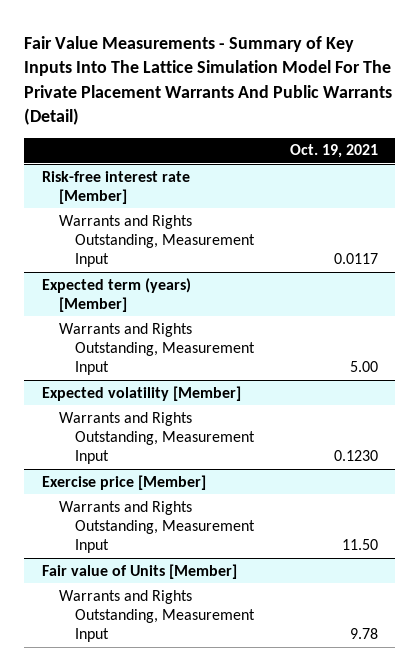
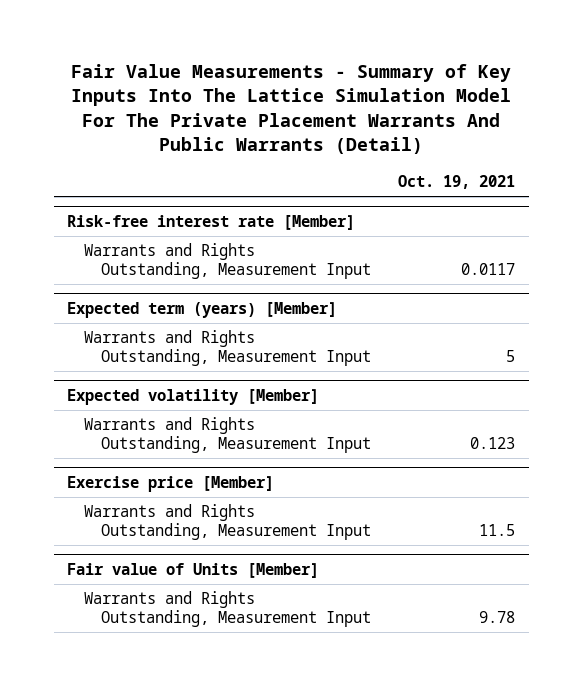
@ Expected term (years) [Member]
- Warrants and Rights Outstanding, Measurement Input | 5.00
+ Warrants and Rights Outstanding, Measurement Input | 5
@ Expected volatility [Member]
- Warrants and Rights Outstanding, Measurement Input | 0.1230
+ Warrants and Rights Outstanding, Measurement Input | 0.123
@ Exercise price [Member]
- Warrants and Rights Outstanding, Measurement Input | 11.50
+ Warrants and Rights Outstanding, Measurement Input | 11.5

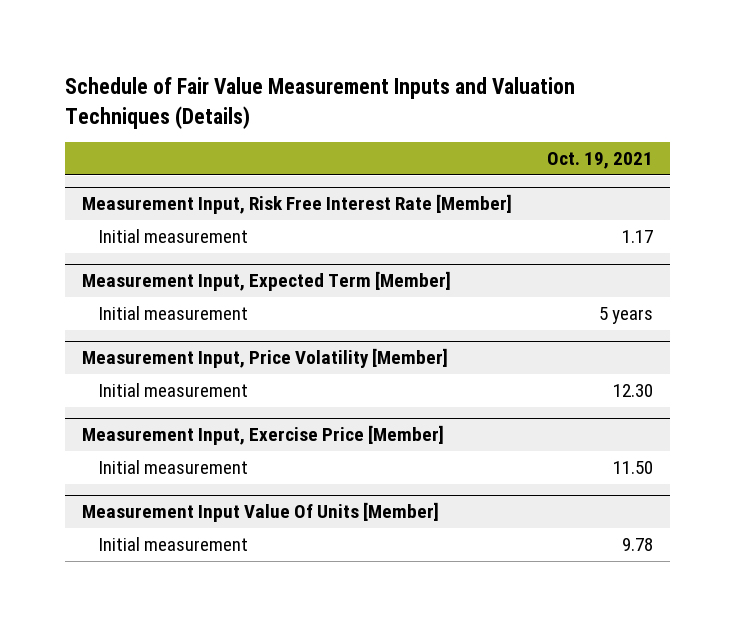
- Fair Value Measurements - Summary of Key Inputs Into The Lattice Simulation Model For The Private Placement Warrants And Public Warrants (Detail)
+ Schedule of Fair Value Measurement Inputs and Valuation Techniques (Details)
- Risk-free interest rate [Member]
- Warrants and Rights Outstanding, Measurement Input | 0.0117
- Expected term (years) [Member]
- Warrants and Rights Outstanding, Measurement Input | 5
- Expected volatility [Member]
- Warrants and Rights Outstanding, Measurement Input | 0.123
- Exercise price [Member]
- Warrants and Rights Outstanding, Measurement Input | 11.5
- Fair value of Units [Member]
- Warrants and Rights Outstanding, Measurement Input | 9.78
+ Measurement Input, Risk Free Interest Rate [Member]
+ Initial measurement | 1.17
+ Measurement Input, Expected Term [Member]
+ Initial measurement | 5 years
+ Measurement Input, Price Volatility [Member]
+ Initial measurement | 12.30
+ Measurement Input, Exercise Price [Member]
+ Initial measurement | 11.50
+ Measurement Input Value Of Units [Member]
+ Initial measurement | 9.78

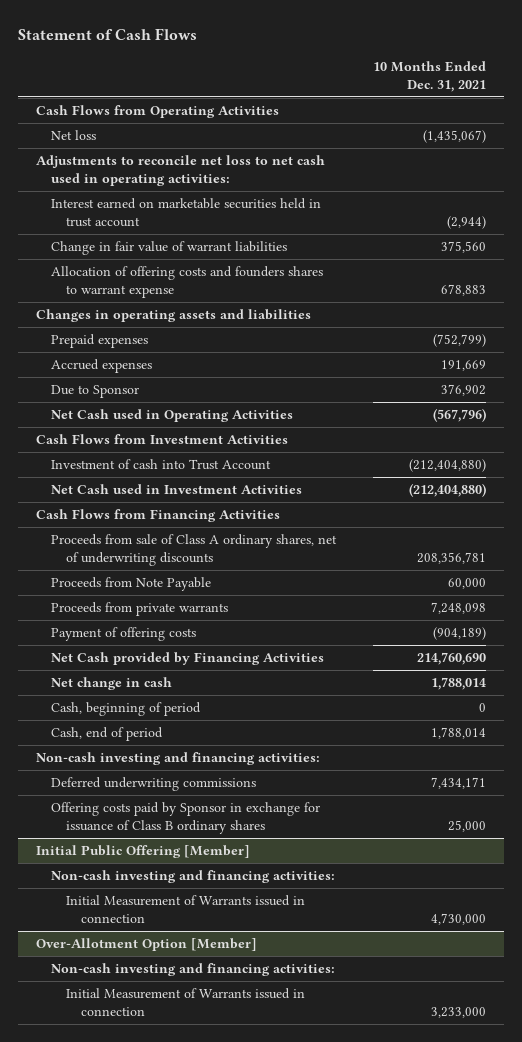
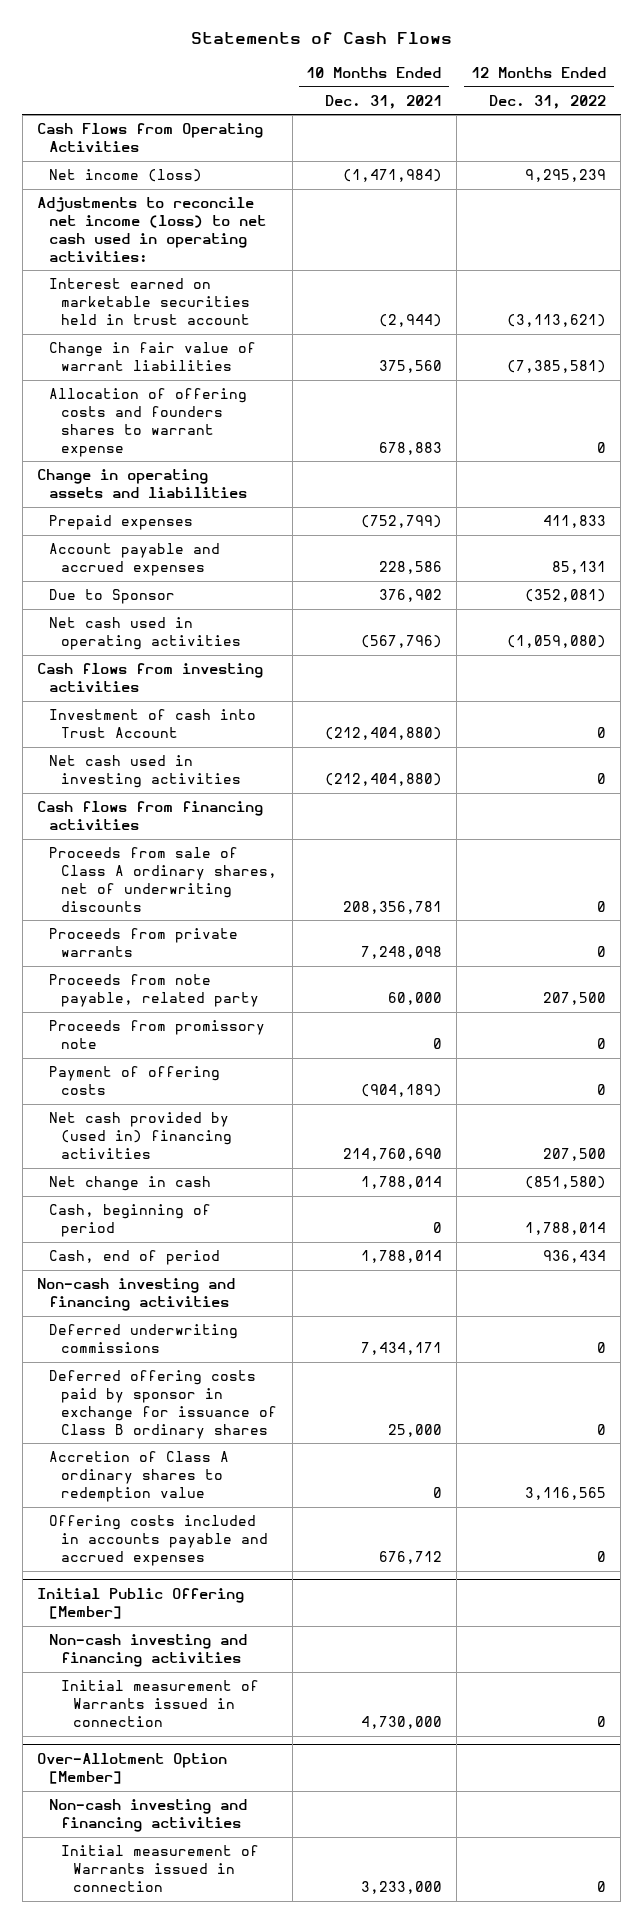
- Statement of Cash Flows
+ Statements of Cash Flows
- | 10 Months Ended Dec. 31, 2021
+ | 10 Months Ended Dec. 31, 2021 | 12 Months Ended Dec. 31, 2022
- Net loss | (1,435,067)
- Adjustments to reconcile net loss to net cash used in operating activities:
+ Net income (loss) | (1,471,984) | 9,295,239
+ Adjustments to reconcile net income (loss) to net cash used in operating activities:
- Changes in operating assets and liabilities
+ Change in operating assets and liabilities
- Accrued expenses | 191,669
+ Account payable and accrued expenses | 228,586 | 85,131
- Net Cash used in Operating Activities | (567,796)
- Cash Flows from Investment Activities
+ Net cash used in operating activities | (567,796) | (1,059,080)
+ Cash flows from investing activities
- Net Cash used in Investment Activities | (212,404,880)
- Cash Flows from Financing Activities
+ Net cash used in investing activities | (212,404,880) | 0
+ Cash flows from financing activities
- Proceeds from Note Payable | 60,000
+ Proceeds from note payable, related party | 60,000 | 207,500
+ Proceeds from promissory note | 0 | 0
- Net Cash provided by Financing Activities | 214,760,690
+ Net cash provided by (used in) financing activities | 214,760,690 | 207,500
- Non-cash investing and financing activities:
+ Non-cash investing and financing activities
- Offering costs paid by Sponsor in exchange for issuance of Class B ordinary shares | 25,000
+ Deferred offering costs paid by sponsor in exchange for issuance of Class B ordinary shares | 25,000 | 0
+ Accretion of Class A ordinary shares to redemption value | 0 | 3,116,565
+ Offering costs included in accounts payable and accrued expenses | 676,712 | 0
@ Initial Public Offering [Member]
- Non-cash investing and financing activities:
- Initial Measurement of Warrants issued in connection | 4,730,000
+ Non-cash investing and financing activities
+ Initial measurement of Warrants issued in connection | 4,730,000 | 0
@ Over-Allotment Option [Member]
- Non-cash investing and financing activities:
- Initial Measurement of Warrants issued in connection | 3,233,000
+ Non-cash investing and financing activities
+ Initial measurement of Warrants issued in connection | 3,233,000 | 0

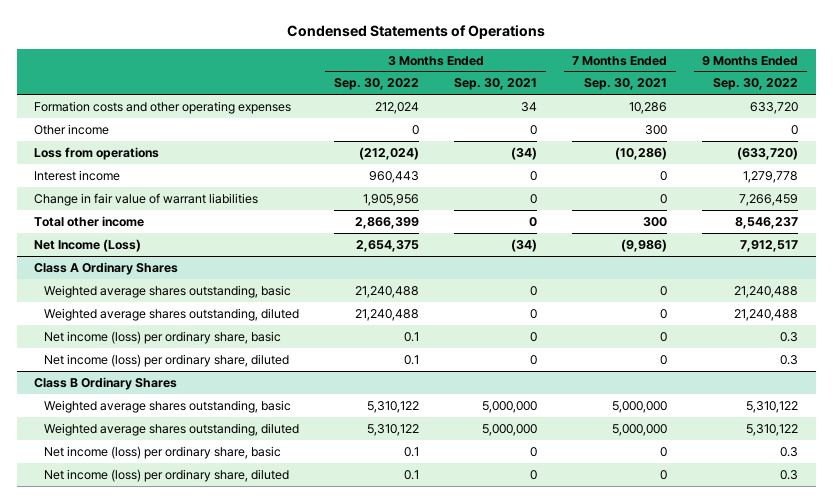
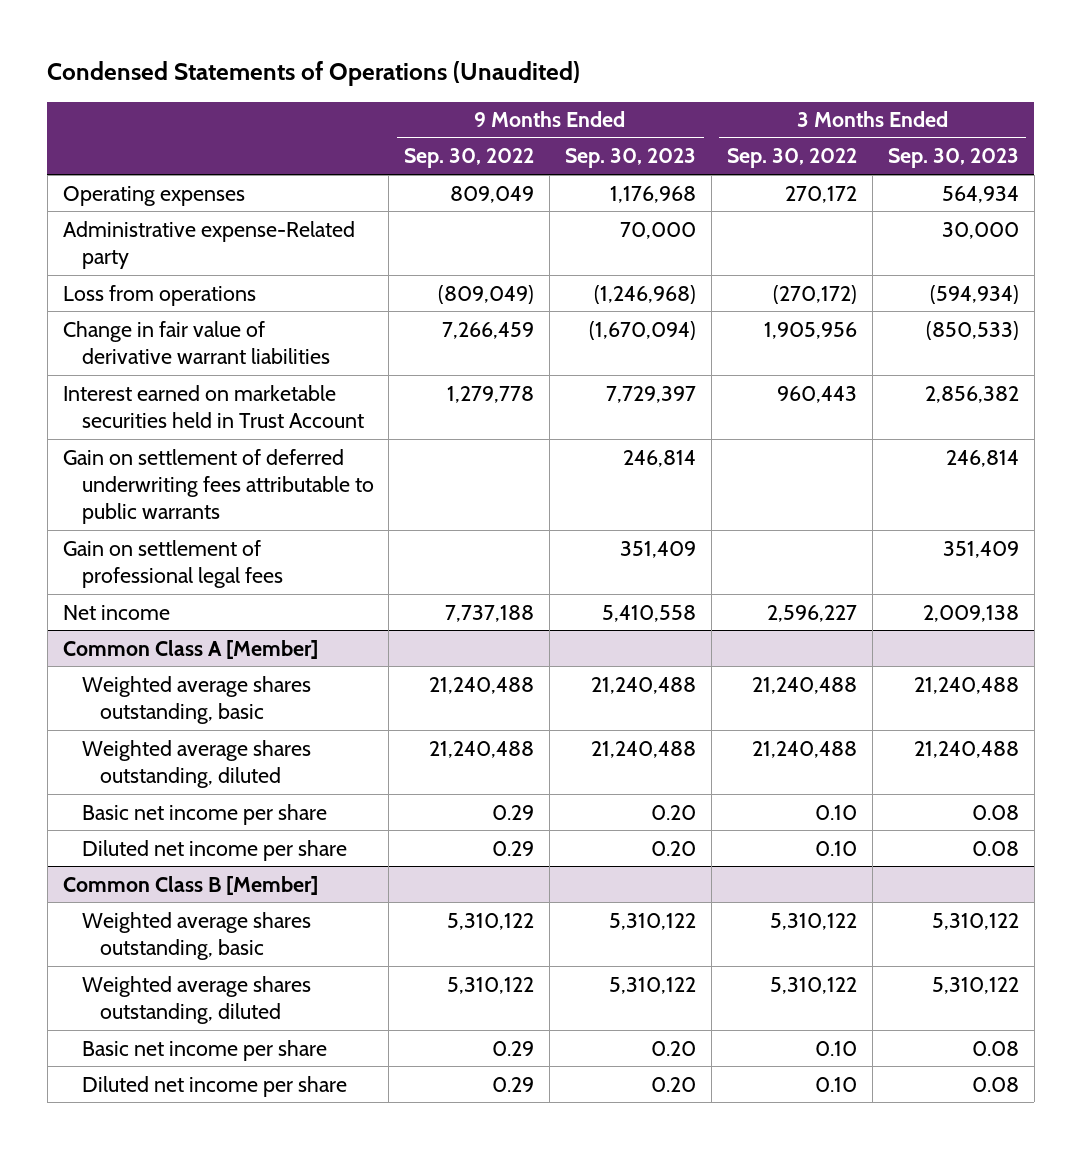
- Condensed Statements of Operations
+ Condensed Statements of Operations (Unaudited)
- | 3 Months Ended Sep. 30, 2022 | 3 Months Ended Sep. 30, 2021 | 7 Months Ended Sep. 30, 2021 | 9 Months Ended Sep. 30, 2022
+ | 9 Months Ended Sep. 30, 2022 | 9 Months Ended Sep. 30, 2023 | 3 Months Ended Sep. 30, 2022 | 3 Months Ended Sep. 30, 2023
- Formation costs and other operating expenses | 212,024 | 34 | 10,286 | 633,720
- Other income | 0 | 0 | 300 | 0
- Loss from operations | (212,024) | (34) | (10,286) | (633,720)
- Interest income | 960,443 | 0 | 0 | 1,279,778
- Change in fair value of warrant liabilities | 1,905,956 | 0 | 0 | 7,266,459
- Total other income | 2,866,399 | 0 | 300 | 8,546,237
- Net Income (Loss) | 2,654,375 | (34) | (9,986) | 7,912,517
- Class A Ordinary Shares
+ Operating expenses | 809,049 | 1,176,968 | 270,172 | 564,934
+ Administrative expense-Related party | | 70,000 | | 30,000
+ Loss from operations | (809,049) | (1,246,968) | (270,172) | (594,934)
+ Change in fair value of derivative warrant liabilities | 7,266,459 | (1,670,094) | 1,905,956 | (850,533)
+ Interest earned on marketable securities held in Trust Account | 1,279,778 | 7,729,397 | 960,443 | 2,856,382
+ Gain on settlement of deferred underwriting fees attributable to public warrants | | 246,814 | | 246,814
+ Gain on settlement of professional legal fees | | 351,409 | | 351,409
+ Net income | 7,737,188 | 5,410,558 | 2,596,227 | 2,009,138
+ Common Class A [Member]
- Net income (loss) per ordinary share, basic | 0.1 | 0 | 0 | 0.3
- Net income (loss) per ordinary share, diluted | 0.1 | 0 | 0 | 0.3
- Class B Ordinary Shares
+ Basic net income per share | 0.29 | 0.20 | 0.10 | 0.08
+ Diluted net income per share | 0.29 | 0.20 | 0.10 | 0.08
+ Common Class B [Member]
- Net income (loss) per ordinary share, basic | 0.1 | 0 | 0 | 0.3
- Net income (loss) per ordinary share, diluted | 0.1 | 0 | 0 | 0.3
+ Basic net income per share | 0.29 | 0.20 | 0.10 | 0.08
+ Diluted net income per share | 0.29 | 0.20 | 0.10 | 0.08

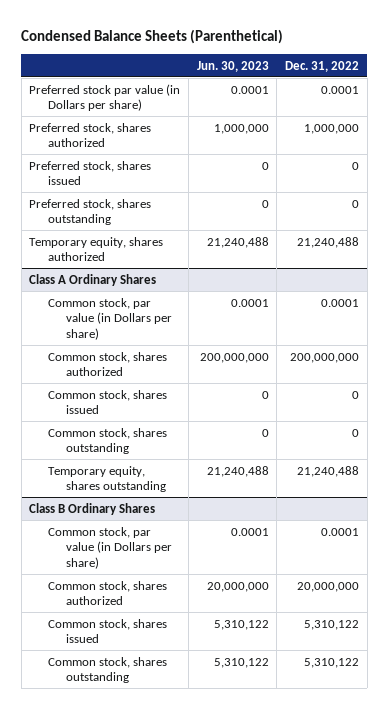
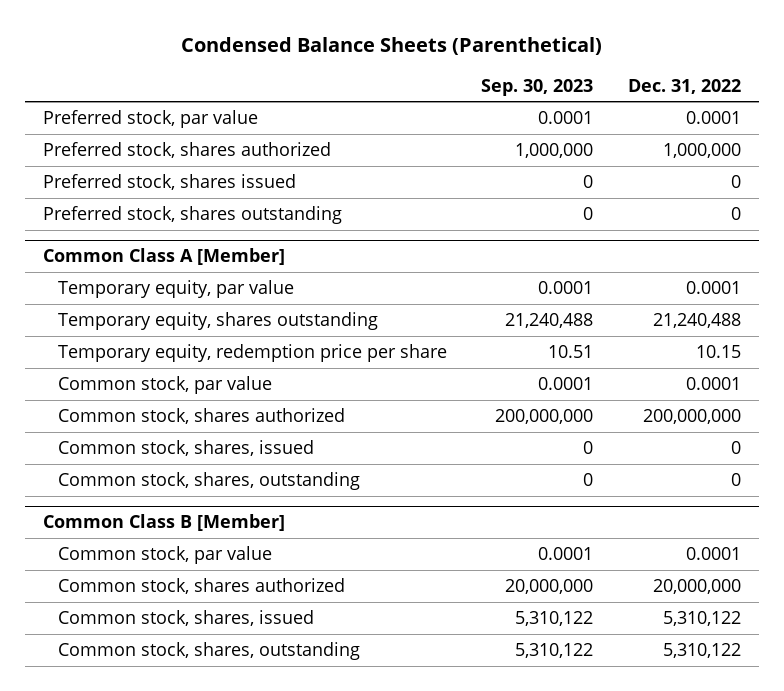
- | Jun. 30, 2023 | Dec. 31, 2022
+ | Sep. 30, 2023 | Dec. 31, 2022
- Preferred stock par value (in Dollars per share) | 0.0001 | 0.0001
+ Preferred stock, par value | 0.0001 | 0.0001
- Temporary equity, shares authorized | 21,240,488 | 21,240,488
- Class A Ordinary Shares
- Common stock, par value (in Dollars per share) | 0.0001 | 0.0001
- Common stock, shares authorized | 200,000,000 | 200,000,000
- Common stock, shares issued | 0 | 0
- Common stock, shares outstanding | 0 | 0
+ Common Class A [Member]
+ Temporary equity, par value | 0.0001 | 0.0001
- Class B Ordinary Shares
- Common stock, par value (in Dollars per share) | 0.0001 | 0.0001
+ Temporary equity, redemption price per share | 10.51 | 10.15
+ Common stock, par value | 0.0001 | 0.0001
+ Common stock, shares authorized | 200,000,000 | 200,000,000
+ Common stock, shares, issued | 0 | 0
+ Common stock, shares, outstanding | 0 | 0
+ Common Class B [Member]
+ Common stock, par value | 0.0001 | 0.0001
- Common stock, shares issued | 5,310,122 | 5,310,122
- Common stock, shares outstanding | 5,310,122 | 5,310,122
+ Common stock, shares, issued | 5,310,122 | 5,310,122
+ Common stock, shares, outstanding | 5,310,122 | 5,310,122

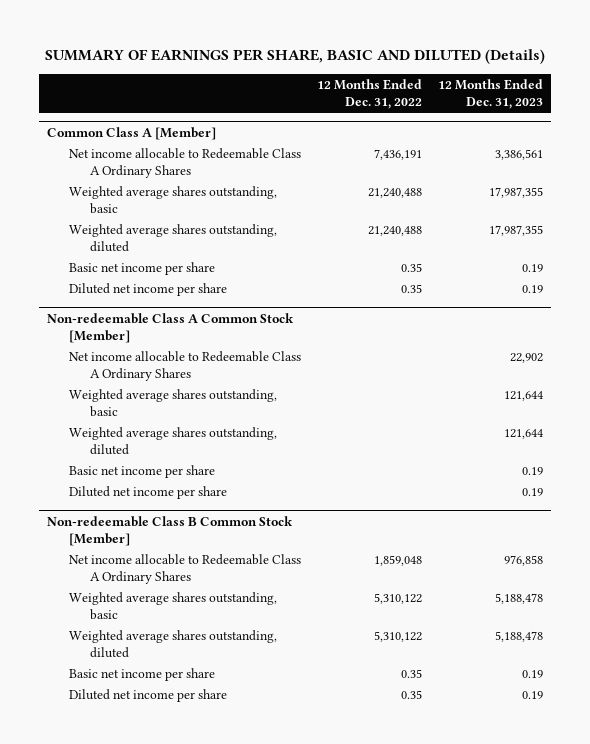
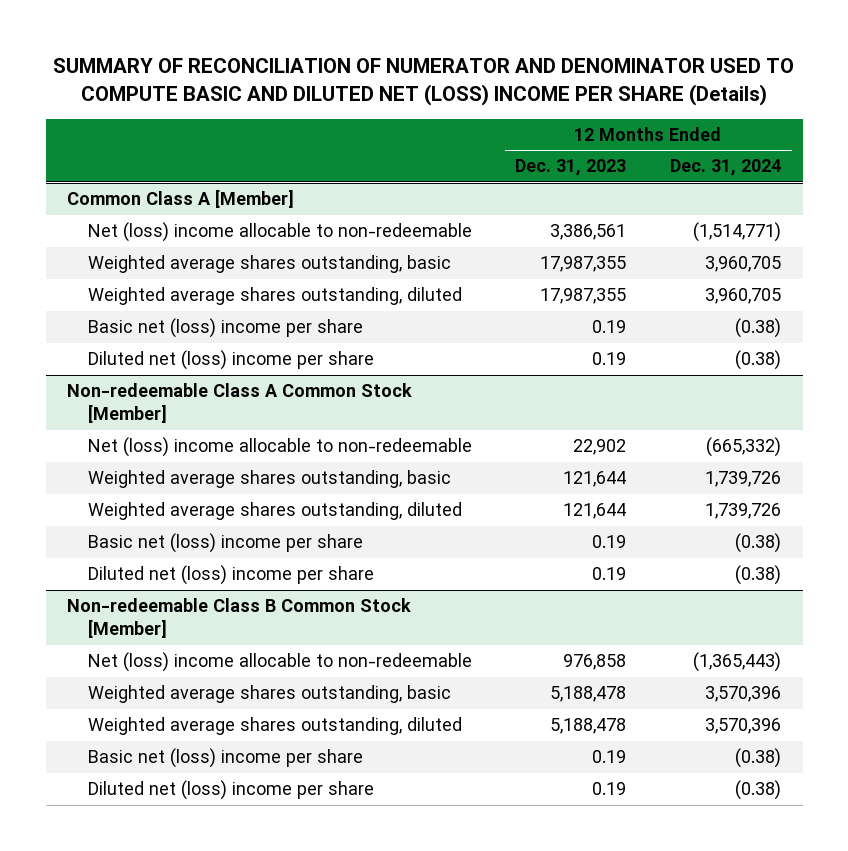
- SUMMARY OF EARNINGS PER SHARE, BASIC AND DILUTED (Details)
+ SUMMARY OF RECONCILIATION OF NUMERATOR AND DENOMINATOR USED TO COMPUTE BASIC AND DILUTED NET (LOSS) INCOME PER SHARE (Details)
- | 12 Months Ended Dec. 31, 2022 | 12 Months Ended Dec. 31, 2023
+ | 12 Months Ended Dec. 31, 2023 | 12 Months Ended Dec. 31, 2024
@ Common Class A [Member]
- Net income allocable to Redeemable Class A Ordinary Shares | 7,436,191 | 3,386,561
+ Net (loss) income allocable to non-redeemable | 3,386,561 | (1,514,771)
- Basic net income per share | 0.35 | 0.19
- Diluted net income per share | 0.35 | 0.19
+ Basic net (loss) income per share | 0.19 | (0.38)
+ Diluted net (loss) income per share | 0.19 | (0.38)
@ Non-redeemable Class A Common Stock [Member]
- Net income allocable to Redeemable Class A Ordinary Shares | | 22,902
+ Net (loss) income allocable to non-redeemable | 22,902 | (665,332)
- Basic net income per share | | 0.19
- Diluted net income per share | | 0.19
+ Basic net (loss) income per share | 0.19 | (0.38)
+ Diluted net (loss) income per share | 0.19 | (0.38)
@ Non-redeemable Class B Common Stock [Member]
- Net income allocable to Redeemable Class A Ordinary Shares | 1,859,048 | 976,858
+ Net (loss) income allocable to non-redeemable | 976,858 | (1,365,443)
- Basic net income per share | 0.35 | 0.19
- Diluted net income per share | 0.35 | 0.19
+ Basic net (loss) income per share | 0.19 | (0.38)
+ Diluted net (loss) income per share | 0.19 | (0.38)

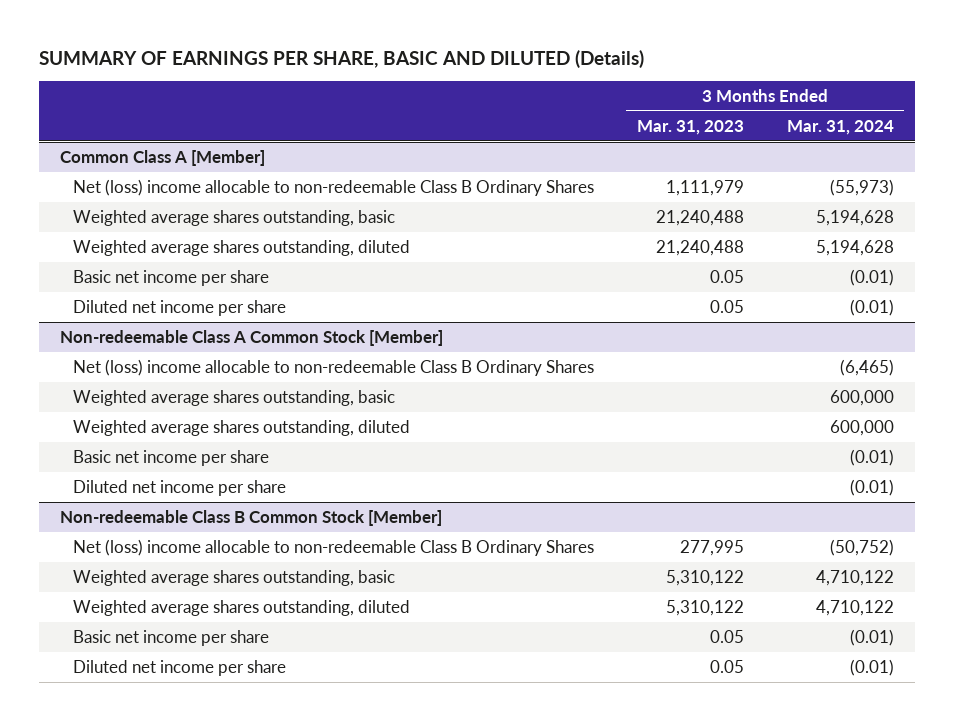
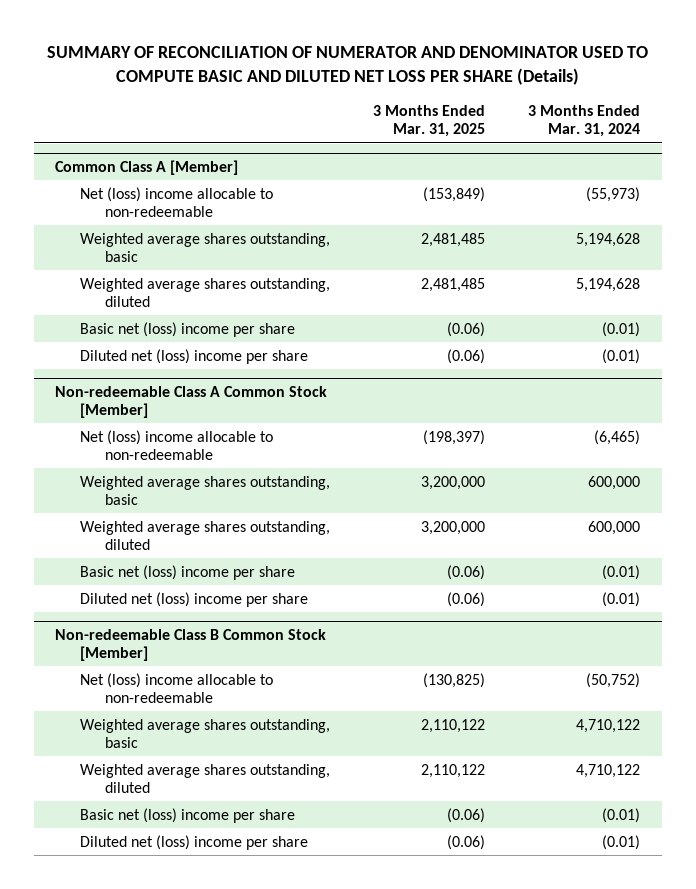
- SUMMARY OF EARNINGS PER SHARE, BASIC AND DILUTED (Details)
+ SUMMARY OF RECONCILIATION OF NUMERATOR AND DENOMINATOR USED TO COMPUTE BASIC AND DILUTED NET LOSS PER SHARE (Details)
- | 3 Months Ended Mar. 31, 2023 | 3 Months Ended Mar. 31, 2024
+ | 3 Months Ended Mar. 31, 2025 | 3 Months Ended Mar. 31, 2024
@ Common Class A [Member]
- Net (loss) income allocable to non-redeemable Class B Ordinary Shares | 1,111,979 | (55,973)
+ Net (loss) income allocable to non-redeemable | (153,849) | (55,973)
- Basic net income per share | 0.05 | (0.01)
- Diluted net income per share | 0.05 | (0.01)
+ Basic net (loss) income per share | (0.06) | (0.01)
+ Diluted net (loss) income per share | (0.06) | (0.01)
@ Non-redeemable Class A Common Stock [Member]
- Net (loss) income allocable to non-redeemable Class B Ordinary Shares | | (6,465)
+ Net (loss) income allocable to non-redeemable | (198,397) | (6,465)
- Basic net income per share | | (0.01)
- Diluted net income per share | | (0.01)
+ Basic net (loss) income per share | (0.06) | (0.01)
+ Diluted net (loss) income per share | (0.06) | (0.01)
@ Non-redeemable Class B Common Stock [Member]
- Net (loss) income allocable to non-redeemable Class B Ordinary Shares | 277,995 | (50,752)
+ Net (loss) income allocable to non-redeemable | (130,825) | (50,752)
- Basic net income per share | 0.05 | (0.01)
- Diluted net income per share | 0.05 | (0.01)
+ Basic net (loss) income per share | (0.06) | (0.01)
+ Diluted net (loss) income per share | (0.06) | (0.01)

